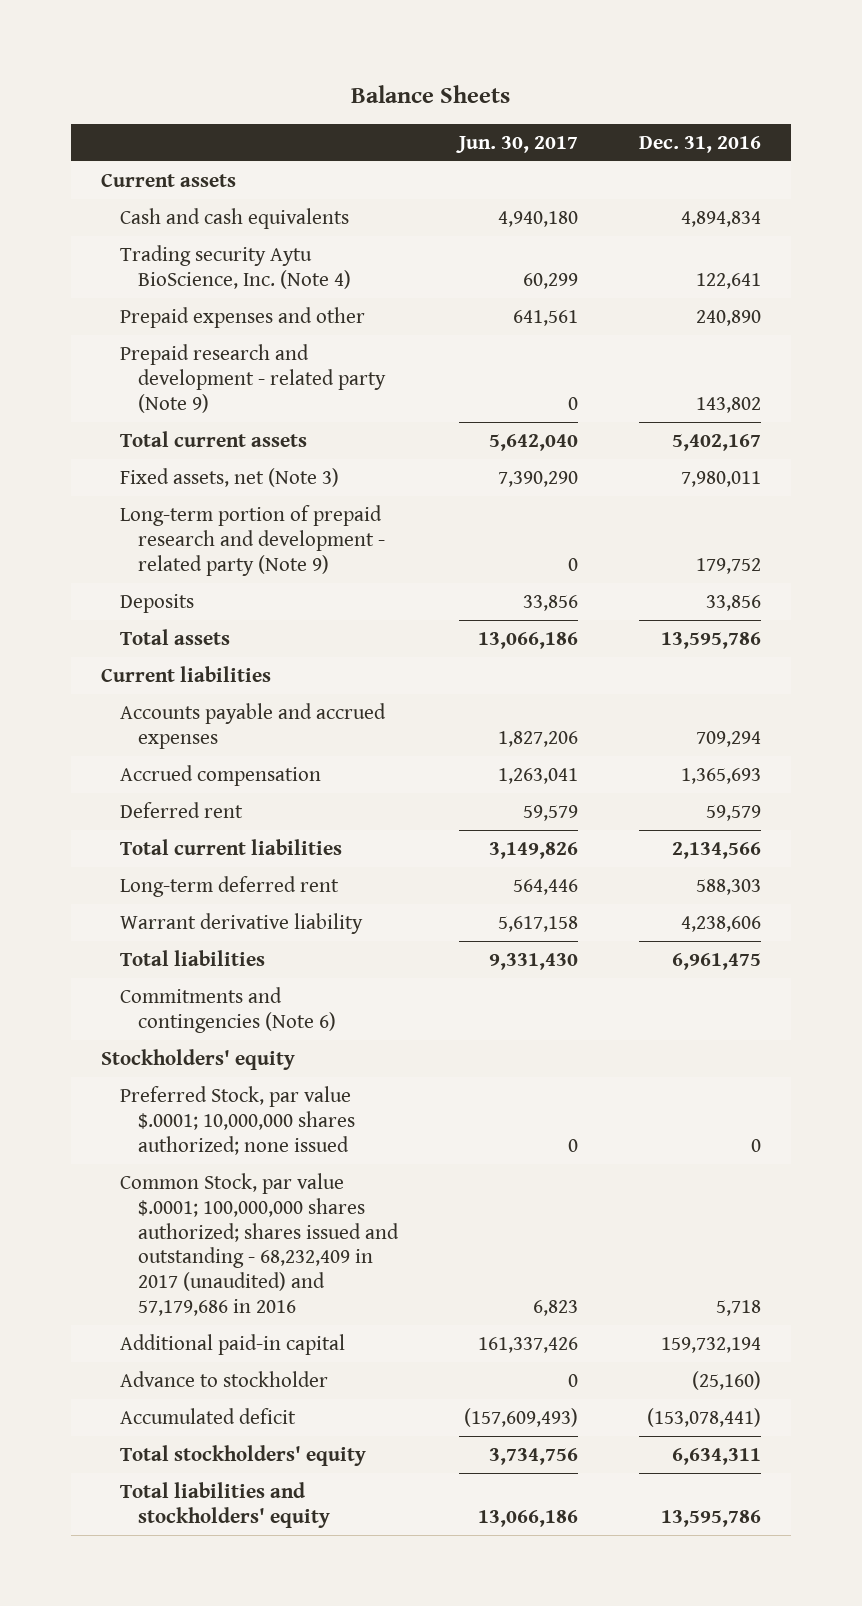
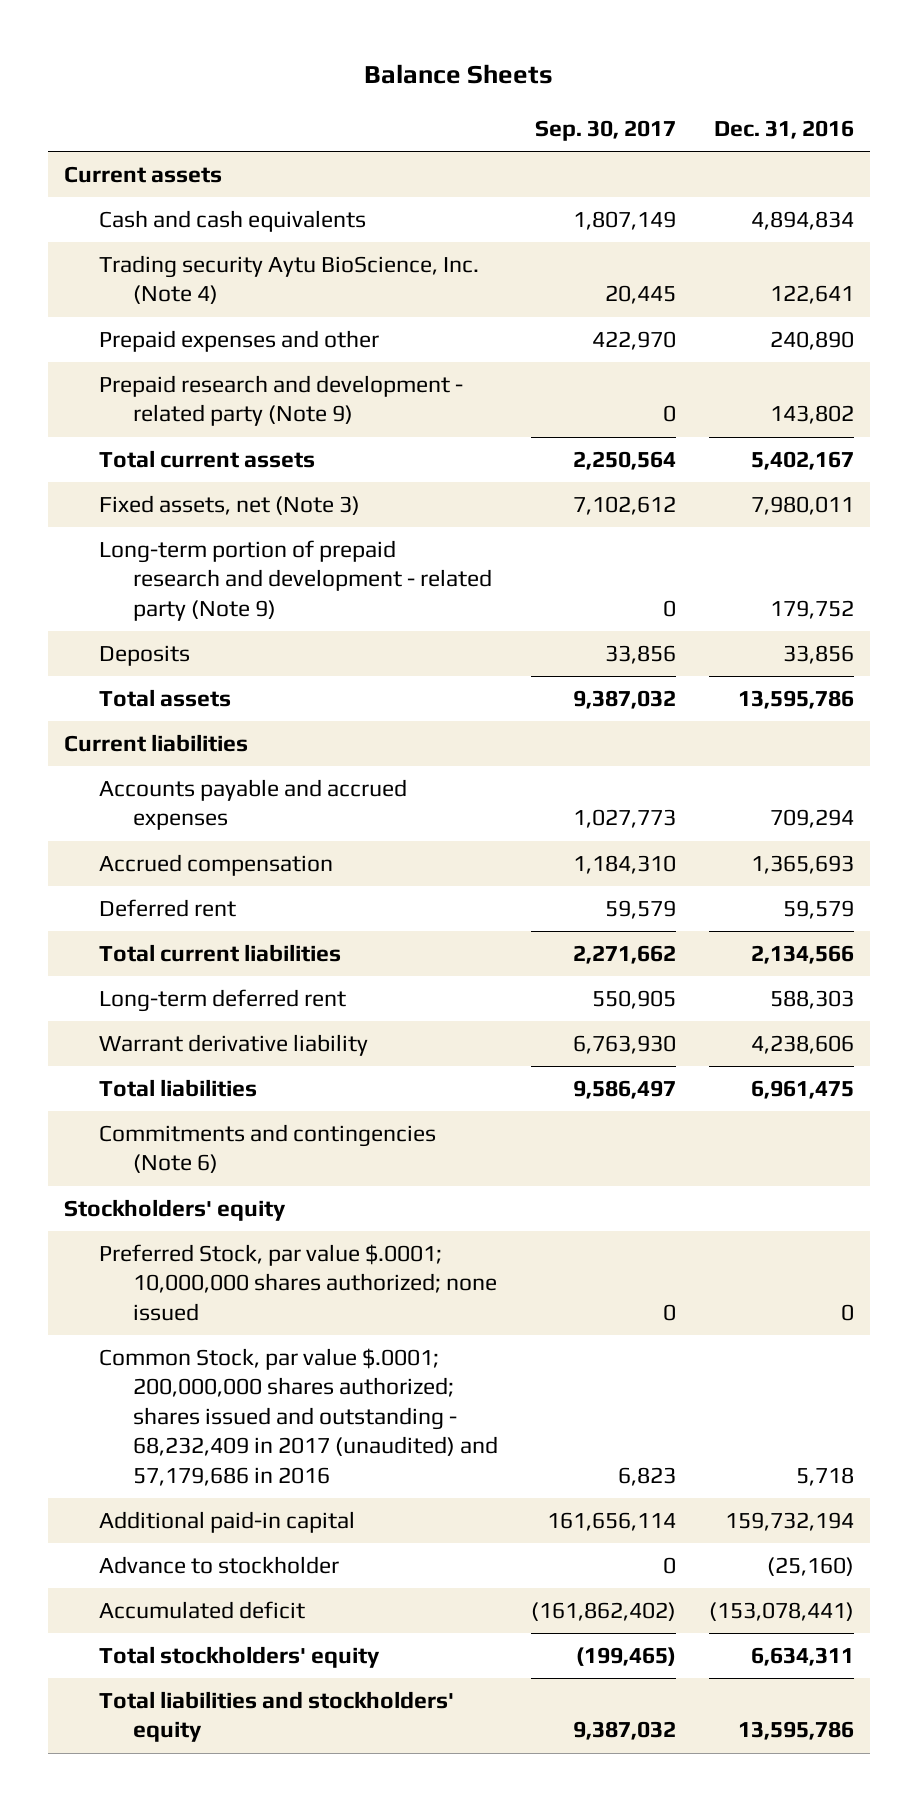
- | Jun. 30, 2017 | Dec. 31, 2016
+ | Sep. 30, 2017 | Dec. 31, 2016
- Common Stock, par value $.0001; 100,000,000 shares authorized; shares issued and outstanding - 68,232,409 in 2017 (unaudited) and 57,179,686 in 2016 | 6,823 | 5,718
+ Common Stock, par value $.0001; 200,000,000 shares authorized; shares issued and outstanding - 68,232,409 in 2017 (unaudited) and 57,179,686 in 2016 | 6,823 | 5,718

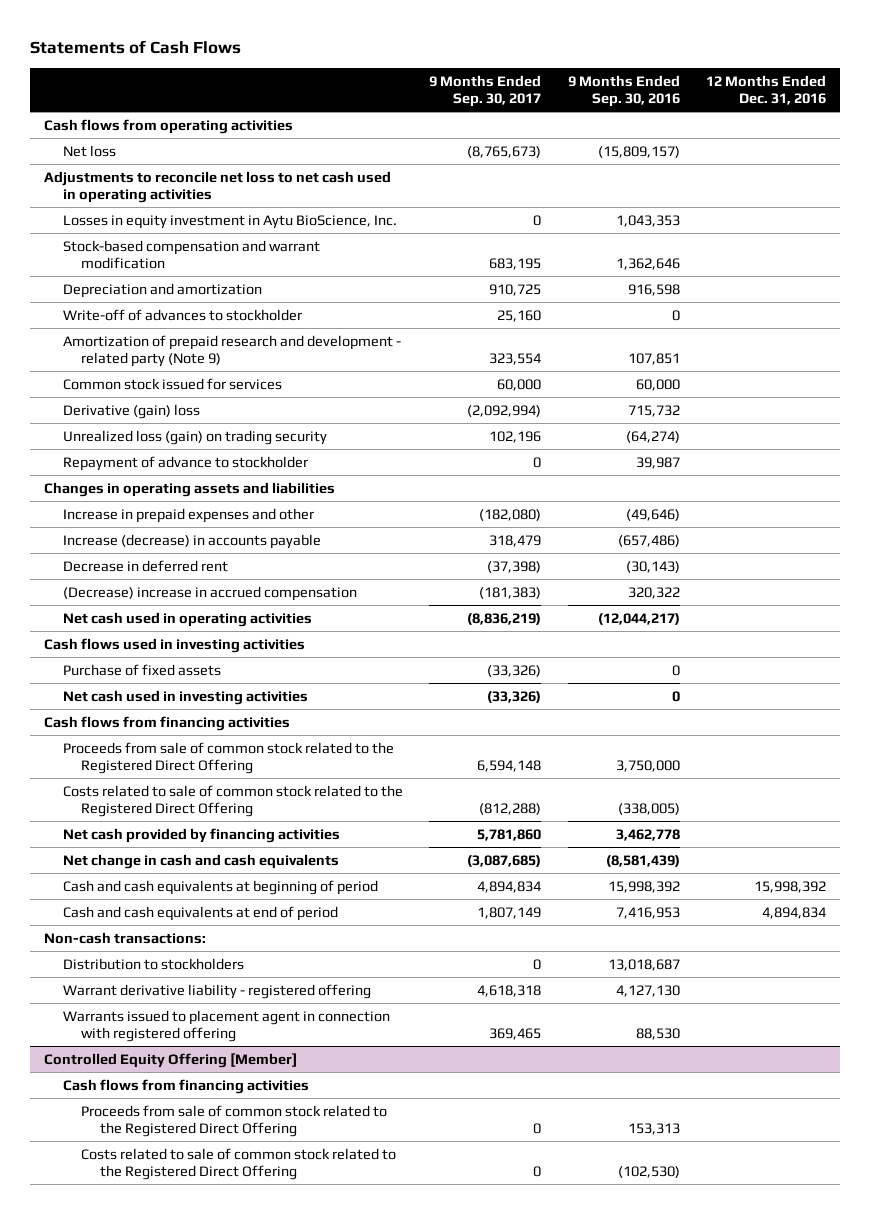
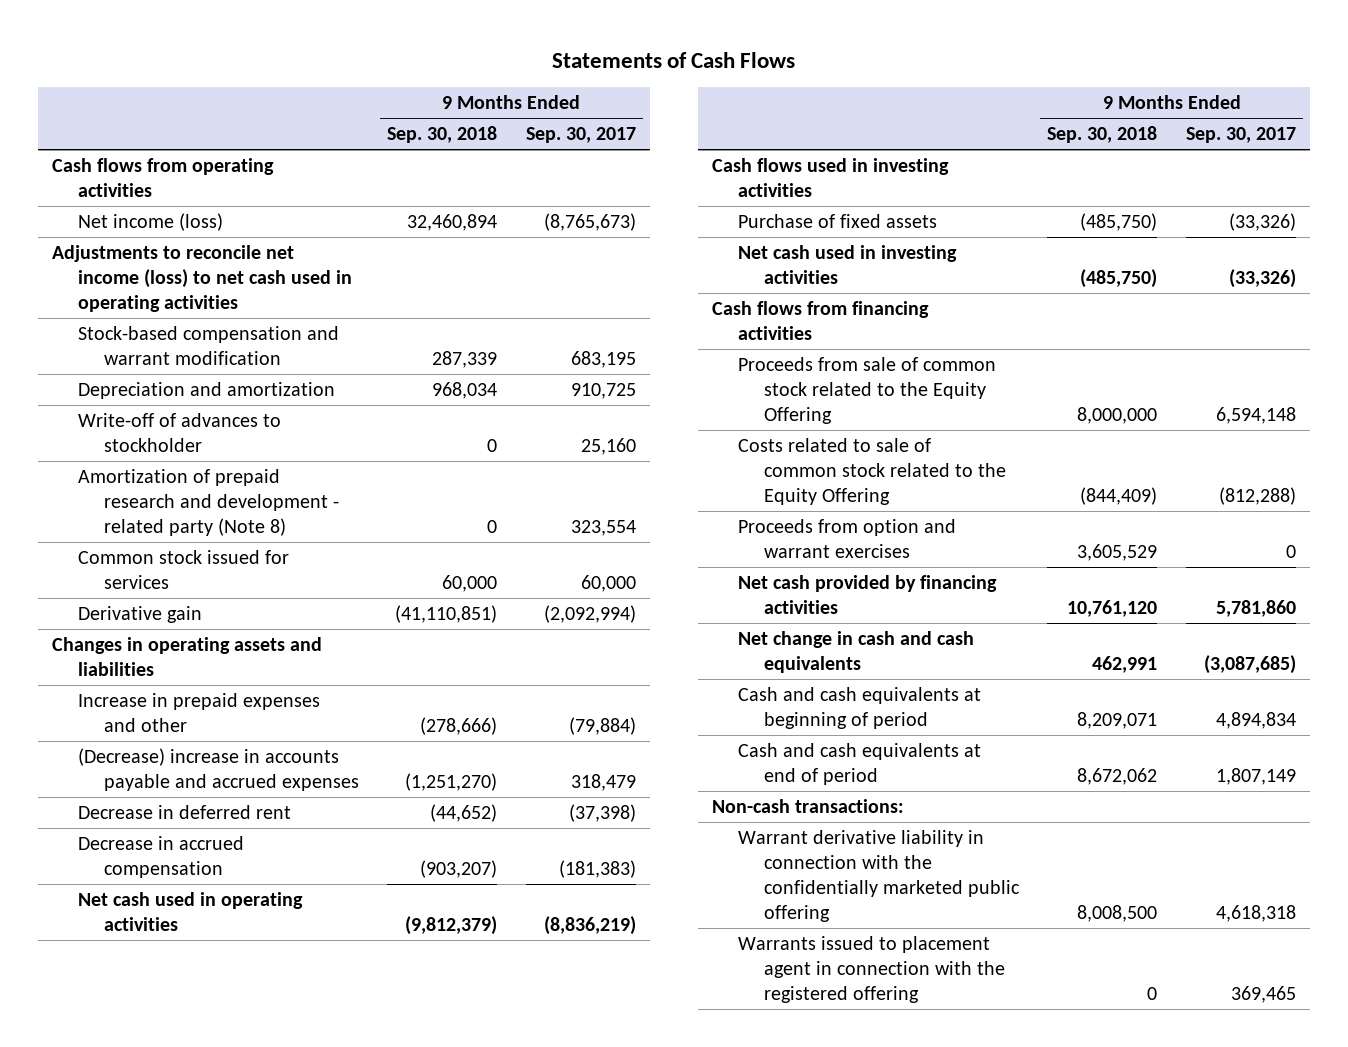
- | 9 Months Ended Sep. 30, 2017 | 9 Months Ended Sep. 30, 2016 | 12 Months Ended Dec. 31, 2016
+ | 9 Months Ended Sep. 30, 2018 | 9 Months Ended Sep. 30, 2017
- Net loss | (8,765,673) | (15,809,157) |
- Adjustments to reconcile net loss to net cash used in operating activities
- Losses in equity investment in Aytu BioScience, Inc. | 0 | 1,043,353 |
+ Net income (loss) | 32,460,894 | (8,765,673)
+ Adjustments to reconcile net income (loss) to net cash used in operating activities
- Amortization of prepaid research and development - related party (Note 9) | 323,554 | 107,851 |
+ Amortization of prepaid research and development - related party (Note 8) | 0 | 323,554
- Derivative (gain) loss | (2,092,994) | 715,732 |
- Unrealized loss (gain) on trading security | 102,196 | (64,274) |
- Repayment of advance to stockholder | 0 | 39,987 |
+ Derivative gain | (41,110,851) | (2,092,994)
- Increase in prepaid expenses and other | (182,080) | (49,646) |
- Increase (decrease) in accounts payable | 318,479 | (657,486) |
+ Increase in prepaid expenses and other | (278,666) | (79,884)
+ (Decrease) increase in accounts payable and accrued expenses | (1,251,270) | 318,479
- (Decrease) increase in accrued compensation | (181,383) | 320,322 |
+ Decrease in accrued compensation | (903,207) | (181,383)
- Proceeds from sale of common stock related to the Registered Direct Offering | 6,594,148 | 3,750,000 |
- Costs related to sale of common stock related to the Registered Direct Offering | (812,288) | (338,005) |
+ Proceeds from sale of common stock related to the Equity Offering | 8,000,000 | 6,594,148
+ Costs related to sale of common stock related to the Equity Offering | (844,409) | (812,288)
+ Proceeds from option and warrant exercises | 3,605,529 | 0
- Distribution to stockholders | 0 | 13,018,687 |
- Warrant derivative liability - registered offering | 4,618,318 | 4,127,130 |
- Warrants issued to placement agent in connection with registered offering | 369,465 | 88,530 |
- Controlled Equity Offering [Member]
- Cash flows from financing activities
- Proceeds from sale of common stock related to the Registered Direct Offering | 0 | 153,313 |
- Costs related to sale of common stock related to the Registered Direct Offering | 0 | (102,530) |
+ Warrant derivative liability in connection with the confidentially marketed public offering | 8,008,500 | 4,618,318
+ Warrants issued to placement agent in connection with the registered offering | 0 | 369,465

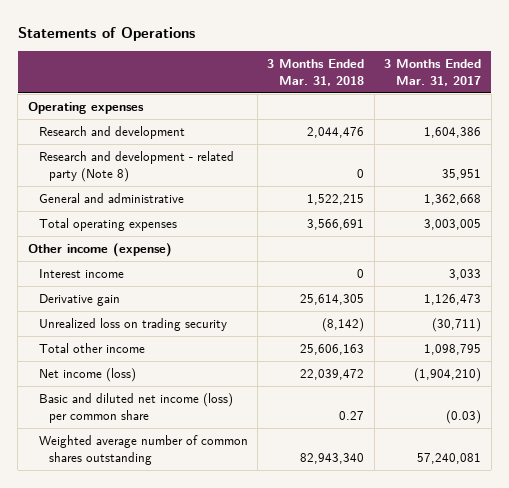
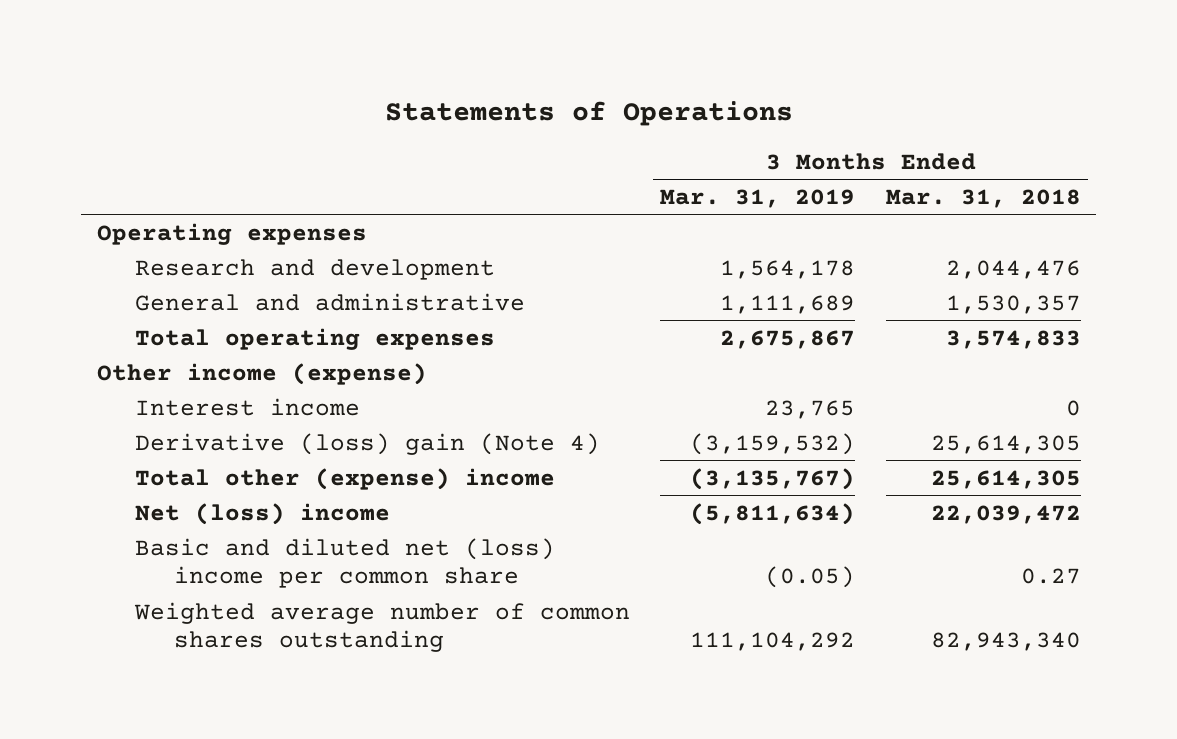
- | 3 Months Ended Mar. 31, 2018 | 3 Months Ended Mar. 31, 2017
+ | 3 Months Ended Mar. 31, 2019 | 3 Months Ended Mar. 31, 2018
- Research and development - related party (Note 8) | 0 | 35,951
- General and administrative | 1,522,215 | 1,362,668
- Total operating expenses | 3,566,691 | 3,003,005
+ General and administrative | 1,111,689 | 1,530,357
+ Total operating expenses | 2,675,867 | 3,574,833
- Derivative gain | 25,614,305 | 1,126,473
- Unrealized loss on trading security | (8,142) | (30,711)
- Total other income | 25,606,163 | 1,098,795
- Net income (loss) | 22,039,472 | (1,904,210)
- Basic and diluted net income (loss) per common share | 0.27 | (0.03)
+ Derivative (loss) gain (Note 4) | (3,159,532) | 25,614,305
+ Total other (expense) income | (3,135,767) | 25,614,305
+ Net (loss) income | (5,811,634) | 22,039,472
+ Basic and diluted net (loss) income per common share | (0.05) | 0.27

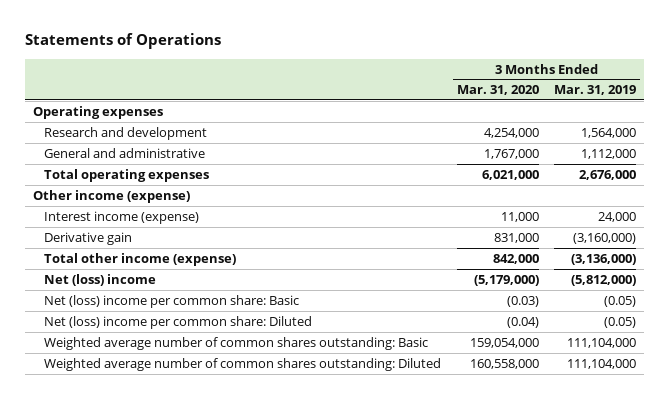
- | 3 Months Ended Mar. 31, 2019 | 3 Months Ended Mar. 31, 2018
+ | 3 Months Ended Mar. 31, 2020 | 3 Months Ended Mar. 31, 2019
- Research and development | 1,564,178 | 2,044,476
- General and administrative | 1,111,689 | 1,530,357
- Total operating expenses | 2,675,867 | 3,574,833
+ Research and development | 4,254,000 | 1,564,000
+ General and administrative | 1,767,000 | 1,112,000
+ Total operating expenses | 6,021,000 | 2,676,000
- Interest income | 23,765 | 0
- Derivative (loss) gain (Note 4) | (3,159,532) | 25,614,305
- Total other (expense) income | (3,135,767) | 25,614,305
- Net (loss) income | (5,811,634) | 22,039,472
- Basic and diluted net (loss) income per common share | (0.05) | 0.27
- Weighted average number of common shares outstanding | 111,104,292 | 82,943,340
+ Interest income (expense) | 11,000 | 24,000
+ Derivative gain | 831,000 | (3,160,000)
+ Total other income (expense) | 842,000 | (3,136,000)
+ Net (loss) income | (5,179,000) | (5,812,000)
+ Net (loss) income per common share: Basic | (0.03) | (0.05)
+ Net (loss) income per common share: Diluted | (0.04) | (0.05)
+ Weighted average number of common shares outstanding: Basic | 159,054,000 | 111,104,000
+ Weighted average number of common shares outstanding: Diluted | 160,558,000 | 111,104,000

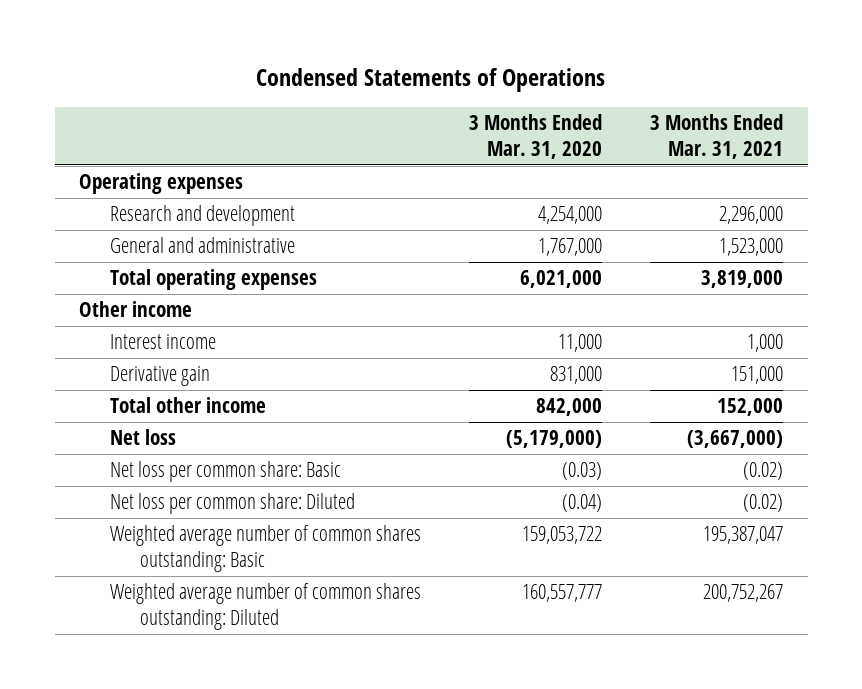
- Statements of Operations
+ Condensed Statements of Operations
- | 3 Months Ended Mar. 31, 2020 | 3 Months Ended Mar. 31, 2019
+ | 3 Months Ended Mar. 31, 2020 | 3 Months Ended Mar. 31, 2021
- Other income (expense)
- Interest income (expense) | 11,000 | 24,000
+ Other income
+ Interest income | 11,000 | 1,000
- Total other income (expense) | 842,000 | (3,136,000)
- Net (loss) income | (5,179,000) | (5,812,000)
- Net (loss) income per common share: Basic | (0.03) | (0.05)
- Net (loss) income per common share: Diluted | (0.04) | (0.05)
- Weighted average number of common shares outstanding: Basic | 159,054,000 | 111,104,000
- Weighted average number of common shares outstanding: Diluted | 160,558,000 | 111,104,000
+ Total other income | 842,000 | 152,000
+ Net loss | (5,179,000) | (3,667,000)
+ Net loss per common share: Basic | (0.03) | (0.02)
+ Net loss per common share: Diluted | (0.04) | (0.02)
+ Weighted average number of common shares outstanding: Basic | 159,053,722 | 195,387,047
+ Weighted average number of common shares outstanding: Diluted | 160,557,777 | 200,752,267

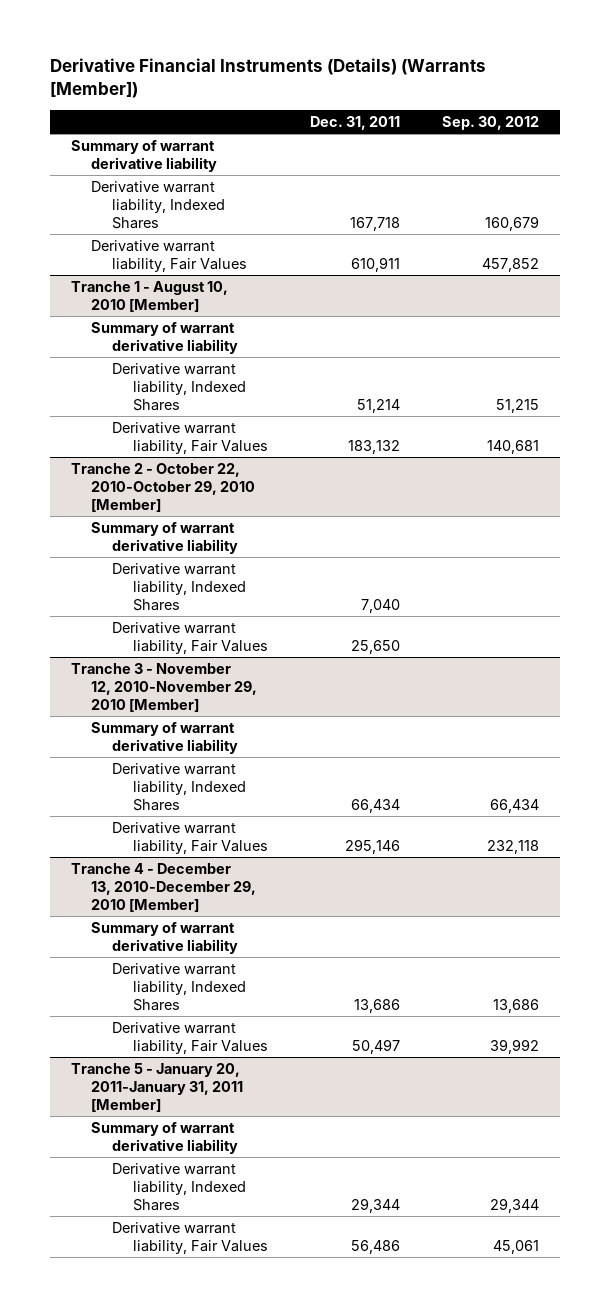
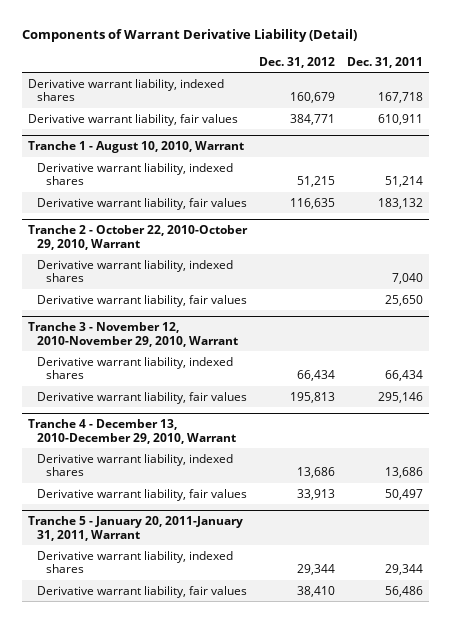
- Derivative Financial Instruments (Details) (Warrants [Member])
+ Components of Warrant Derivative Liability (Detail)
- | Dec. 31, 2011 | Sep. 30, 2012
+ | Dec. 31, 2012 | Dec. 31, 2011
- Summary of warrant derivative liability
- Derivative warrant liability, Indexed Shares | 167,718 | 160,679
- Derivative warrant liability, Fair Values | 610,911 | 457,852
- Tranche 1 - August 10, 2010 [Member]
- Summary of warrant derivative liability
- Derivative warrant liability, Indexed Shares | 51,214 | 51,215
- Derivative warrant liability, Fair Values | 183,132 | 140,681
- Tranche 2 - October 22, 2010-October 29, 2010 [Member]
- Summary of warrant derivative liability
- Derivative warrant liability, Indexed Shares | 7,040 |
- Derivative warrant liability, Fair Values | 25,650 |
- Tranche 3 - November 12, 2010-November 29, 2010 [Member]
- Summary of warrant derivative liability
- Derivative warrant liability, Indexed Shares | 66,434 | 66,434
- Derivative warrant liability, Fair Values | 295,146 | 232,118
- Tranche 4 - December 13, 2010-December 29, 2010 [Member]
- Summary of warrant derivative liability
- Derivative warrant liability, Indexed Shares | 13,686 | 13,686
- Derivative warrant liability, Fair Values | 50,497 | 39,992
- Tranche 5 - January 20, 2011-January 31, 2011 [Member]
- Summary of warrant derivative liability
- Derivative warrant liability, Indexed Shares | 29,344 | 29,344
- Derivative warrant liability, Fair Values | 56,486 | 45,061
+ Derivative warrant liability, indexed shares | 160,679 | 167,718
+ Derivative warrant liability, fair values | 384,771 | 610,911
+ Tranche 1 - August 10, 2010, Warrant
+ Derivative warrant liability, indexed shares | 51,215 | 51,214
+ Derivative warrant liability, fair values | 116,635 | 183,132
+ Tranche 2 - October 22, 2010-October 29, 2010, Warrant
+ Derivative warrant liability, indexed shares | | 7,040
+ Derivative warrant liability, fair values | | 25,650
+ Tranche 3 - November 12, 2010-November 29, 2010, Warrant
+ Derivative warrant liability, indexed shares | 66,434 | 66,434
+ Derivative warrant liability, fair values | 195,813 | 295,146
+ Tranche 4 - December 13, 2010-December 29, 2010, Warrant
+ Derivative warrant liability, indexed shares | 13,686 | 13,686
+ Derivative warrant liability, fair values | 33,913 | 50,497
+ Tranche 5 - January 20, 2011-January 31, 2011, Warrant
+ Derivative warrant liability, indexed shares | 29,344 | 29,344
+ Derivative warrant liability, fair values | 38,410 | 56,486

